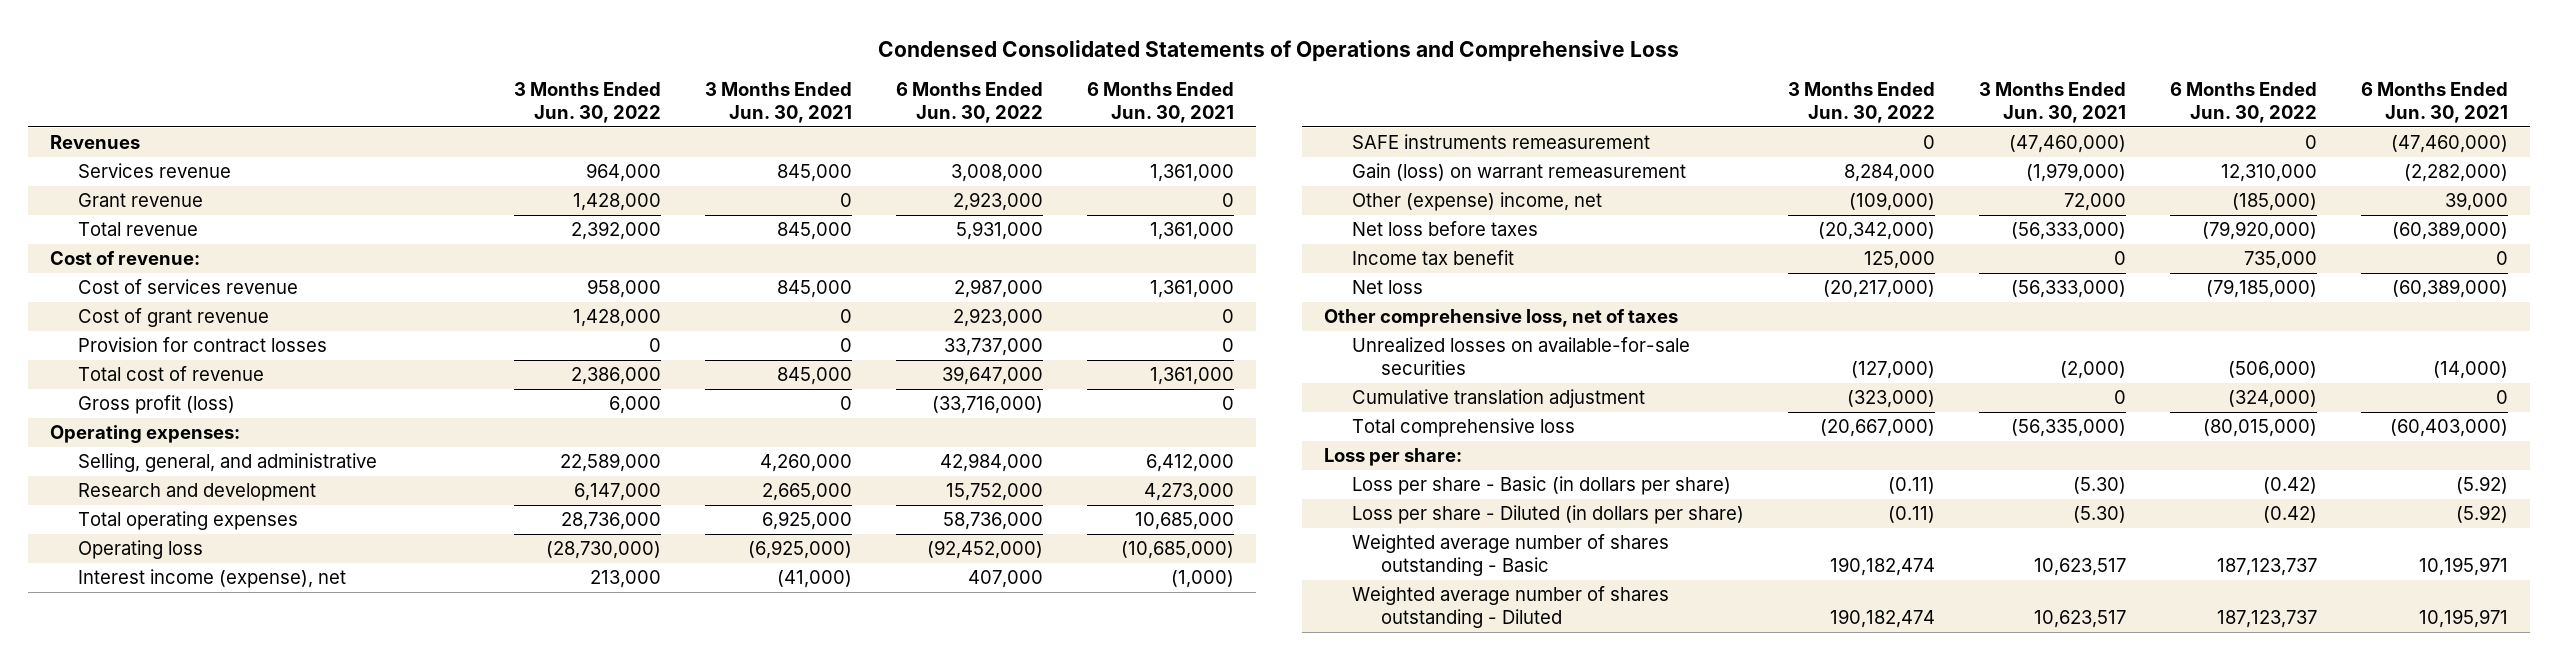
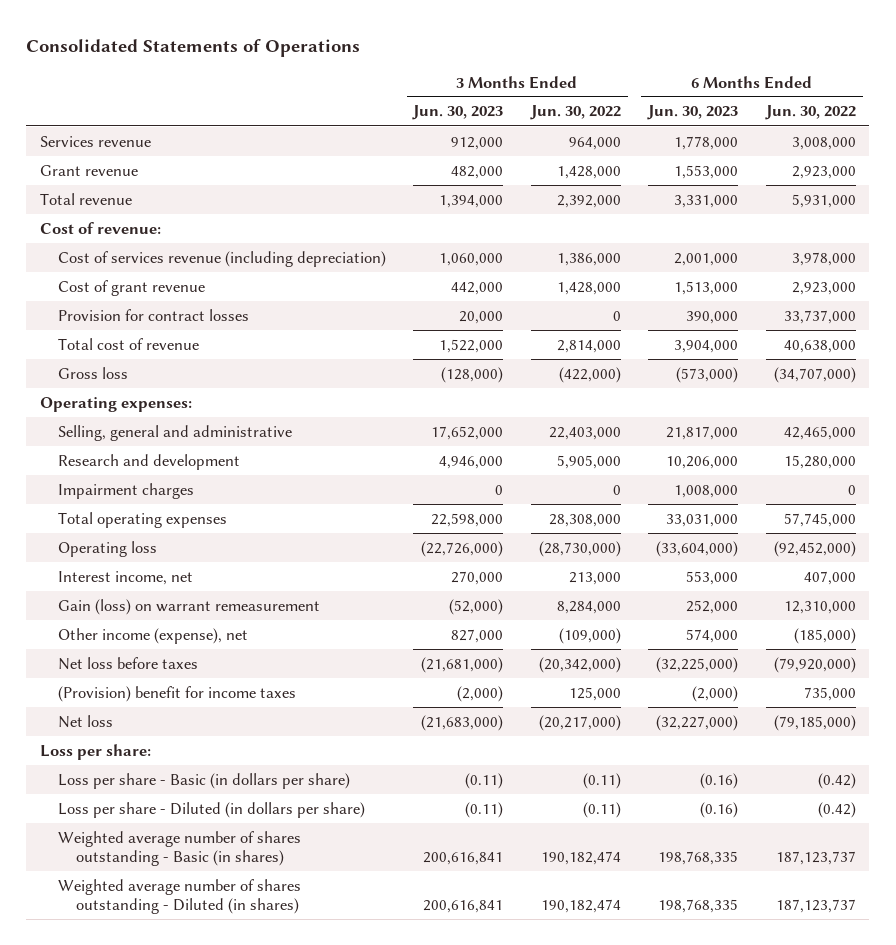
- Condensed Consolidated Statements of Operations and Comprehensive Loss
+ Consolidated Statements of Operations
- | 3 Months Ended Jun. 30, 2022 | 3 Months Ended Jun. 30, 2021 | 6 Months Ended Jun. 30, 2022 | 6 Months Ended Jun. 30, 2021
+ | 3 Months Ended Jun. 30, 2023 | 3 Months Ended Jun. 30, 2022 | 6 Months Ended Jun. 30, 2023 | 6 Months Ended Jun. 30, 2022
- Revenues
- Cost of services revenue | 958,000 | 845,000 | 2,987,000 | 1,361,000
+ Cost of services revenue (including depreciation) | 1,060,000 | 1,386,000 | 2,001,000 | 3,978,000
- Total cost of revenue | 2,386,000 | 845,000 | 39,647,000 | 1,361,000
- Gross profit (loss) | 6,000 | 0 | (33,716,000) | 0
+ Total cost of revenue | 1,522,000 | 2,814,000 | 3,904,000 | 40,638,000
+ Gross loss | (128,000) | (422,000) | (573,000) | (34,707,000)
- Selling, general, and administrative | 22,589,000 | 4,260,000 | 42,984,000 | 6,412,000
- Research and development | 6,147,000 | 2,665,000 | 15,752,000 | 4,273,000
- Total operating expenses | 28,736,000 | 6,925,000 | 58,736,000 | 10,685,000
+ Selling, general and administrative | 17,652,000 | 22,403,000 | 21,817,000 | 42,465,000
+ Research and development | 4,946,000 | 5,905,000 | 10,206,000 | 15,280,000
+ Impairment charges | 0 | 0 | 1,008,000 | 0
+ Total operating expenses | 22,598,000 | 28,308,000 | 33,031,000 | 57,745,000
- Interest income (expense), net | 213,000 | (41,000) | 407,000 | (1,000)
- SAFE instruments remeasurement | 0 | (47,460,000) | 0 | (47,460,000)
+ Interest income, net | 270,000 | 213,000 | 553,000 | 407,000
- Other (expense) income, net | (109,000) | 72,000 | (185,000) | 39,000
+ Other income (expense), net | 827,000 | (109,000) | 574,000 | (185,000)
- Income tax benefit | 125,000 | 0 | 735,000 | 0
+ (Provision) benefit for income taxes | (2,000) | 125,000 | (2,000) | 735,000
- Other comprehensive loss, net of taxes
- Unrealized losses on available-for-sale securities | (127,000) | (2,000) | (506,000) | (14,000)
- Cumulative translation adjustment | (323,000) | 0 | (324,000) | 0
- Total comprehensive loss | (20,667,000) | (56,335,000) | (80,015,000) | (60,403,000)
- Weighted average number of shares outstanding - Basic | 190,182,474 | 10,623,517 | 187,123,737 | 10,195,971
- Weighted average number of shares outstanding - Diluted | 190,182,474 | 10,623,517 | 187,123,737 | 10,195,971
+ Weighted average number of shares outstanding - Basic (in shares) | 200,616,841 | 190,182,474 | 198,768,335 | 187,123,737
+ Weighted average number of shares outstanding - Diluted (in shares) | 200,616,841 | 190,182,474 | 198,768,335 | 187,123,737

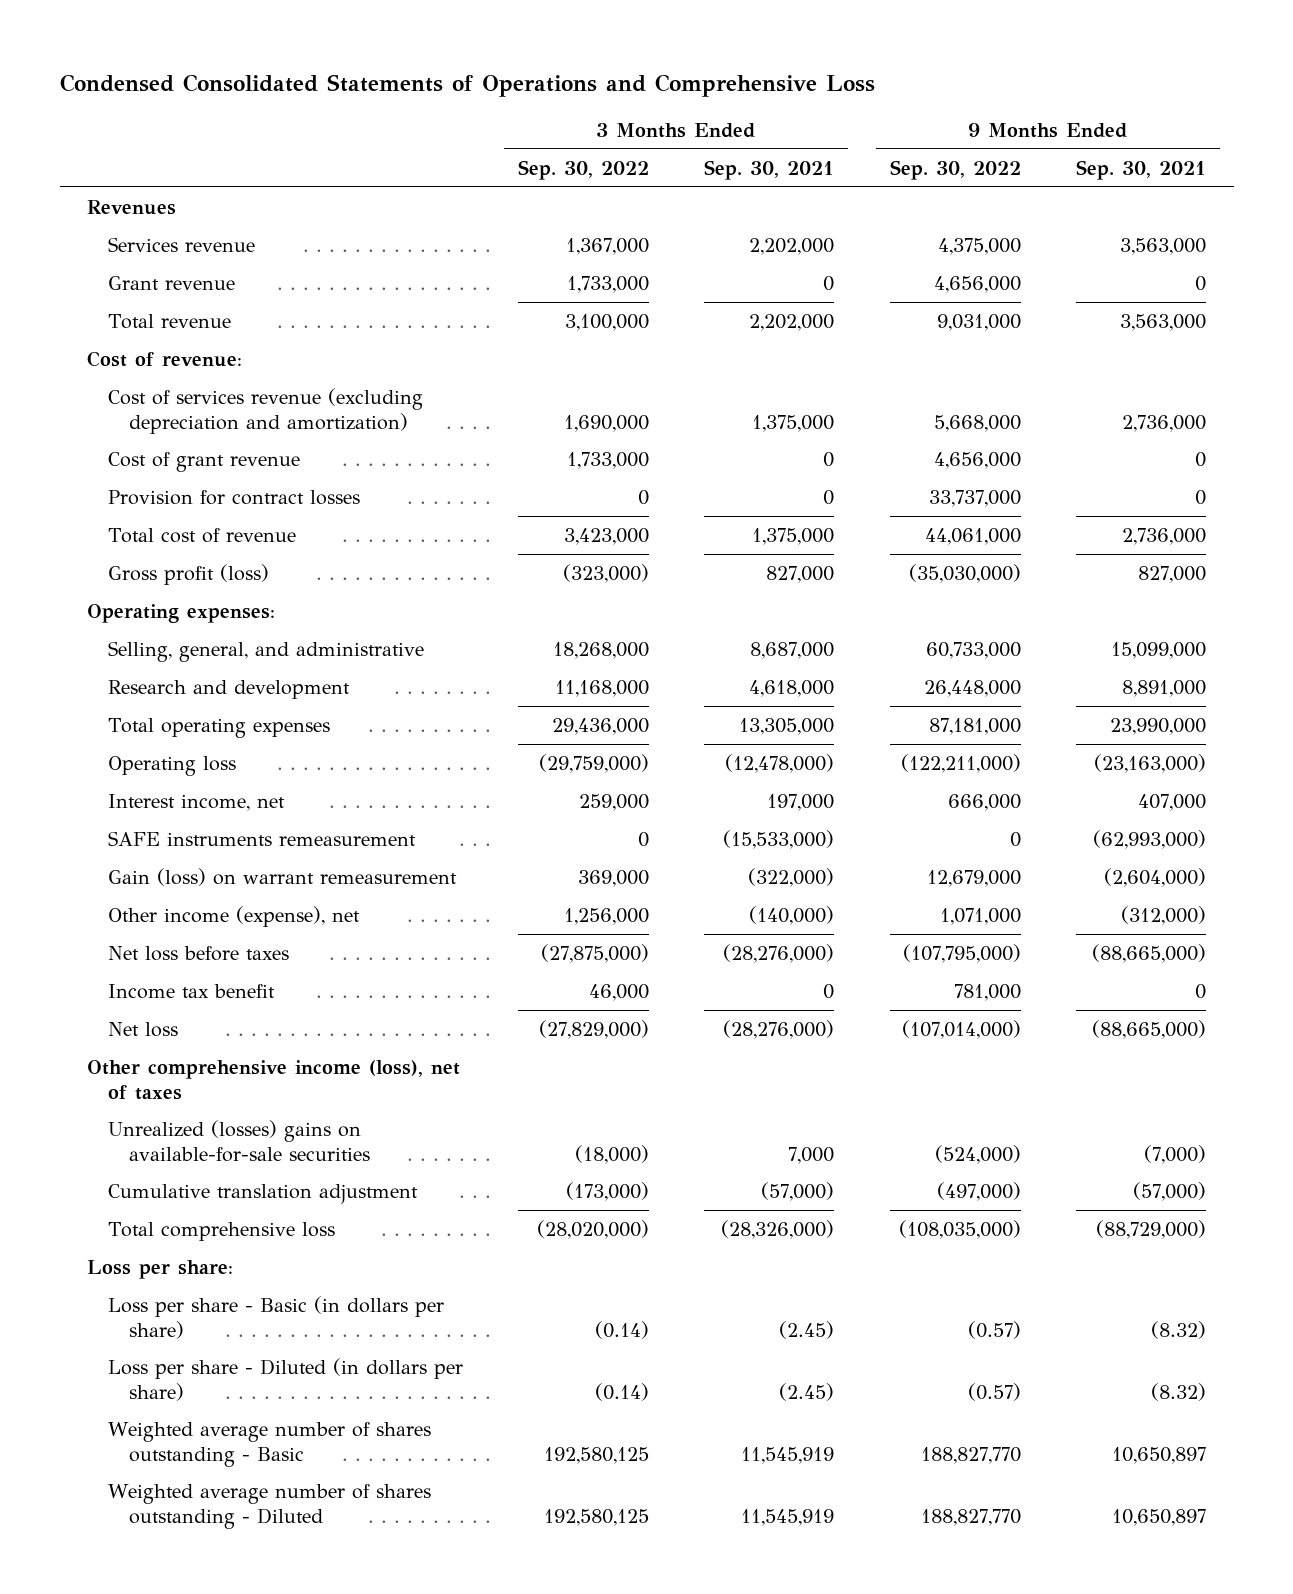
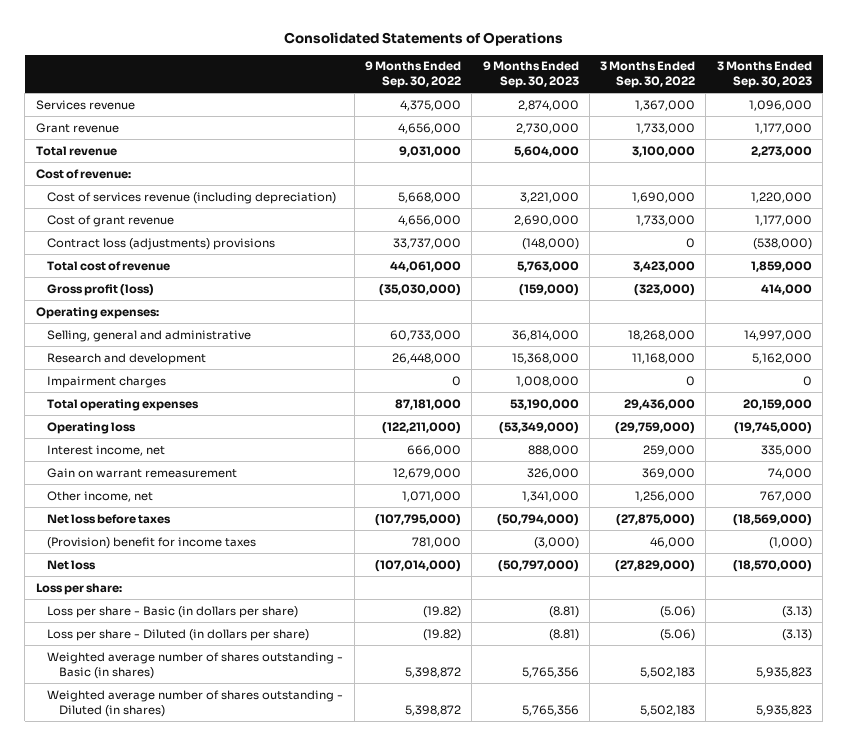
- Condensed Consolidated Statements of Operations and Comprehensive Loss
+ Consolidated Statements of Operations
- | 3 Months Ended Sep. 30, 2022 | 3 Months Ended Sep. 30, 2021 | 9 Months Ended Sep. 30, 2022 | 9 Months Ended Sep. 30, 2021
+ | 9 Months Ended Sep. 30, 2022 | 9 Months Ended Sep. 30, 2023 | 3 Months Ended Sep. 30, 2022 | 3 Months Ended Sep. 30, 2023
- Revenues
- Cost of services revenue (excluding depreciation and amortization) | 1,690,000 | 1,375,000 | 5,668,000 | 2,736,000
+ Cost of services revenue (including depreciation) | 5,668,000 | 3,221,000 | 1,690,000 | 1,220,000
- Provision for contract losses | 0 | 0 | 33,737,000 | 0
+ Contract loss (adjustments) provisions | 33,737,000 | (148,000) | 0 | (538,000)
- Selling, general, and administrative | 18,268,000 | 8,687,000 | 60,733,000 | 15,099,000
+ Selling, general and administrative | 60,733,000 | 36,814,000 | 18,268,000 | 14,997,000
+ Impairment charges | 0 | 1,008,000 | 0 | 0
- SAFE instruments remeasurement | 0 | (15,533,000) | 0 | (62,993,000)
- Gain (loss) on warrant remeasurement | 369,000 | (322,000) | 12,679,000 | (2,604,000)
- Other income (expense), net | 1,256,000 | (140,000) | 1,071,000 | (312,000)
+ Gain on warrant remeasurement | 12,679,000 | 326,000 | 369,000 | 74,000
+ Other income, net | 1,071,000 | 1,341,000 | 1,256,000 | 767,000
- Income tax benefit | 46,000 | 0 | 781,000 | 0
+ (Provision) benefit for income taxes | 781,000 | (3,000) | 46,000 | (1,000)
- Other comprehensive income (loss), net of taxes
- Unrealized (losses) gains on available-for-sale securities | (18,000) | 7,000 | (524,000) | (7,000)
- Cumulative translation adjustment | (173,000) | (57,000) | (497,000) | (57,000)
- Total comprehensive loss | (28,020,000) | (28,326,000) | (108,035,000) | (88,729,000)
- Loss per share - Basic (in dollars per share) | (0.14) | (2.45) | (0.57) | (8.32)
- Loss per share - Diluted (in dollars per share) | (0.14) | (2.45) | (0.57) | (8.32)
- Weighted average number of shares outstanding - Basic | 192,580,125 | 11,545,919 | 188,827,770 | 10,650,897
- Weighted average number of shares outstanding - Diluted | 192,580,125 | 11,545,919 | 188,827,770 | 10,650,897
+ Loss per share - Basic (in dollars per share) | (19.82) | (8.81) | (5.06) | (3.13)
+ Loss per share - Diluted (in dollars per share) | (19.82) | (8.81) | (5.06) | (3.13)
+ Weighted average number of shares outstanding - Basic (in shares) | 5,398,872 | 5,765,356 | 5,502,183 | 5,935,823
+ Weighted average number of shares outstanding - Diluted (in shares) | 5,398,872 | 5,765,356 | 5,502,183 | 5,935,823

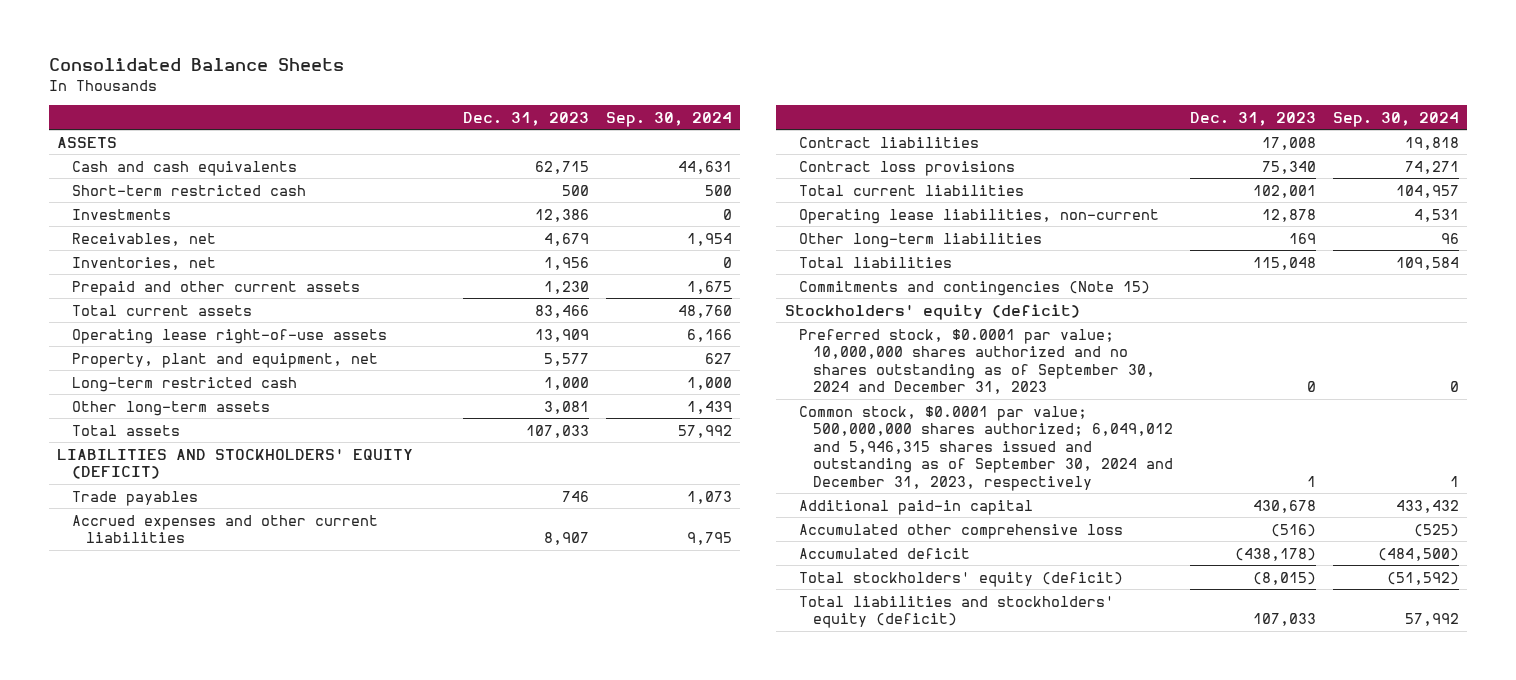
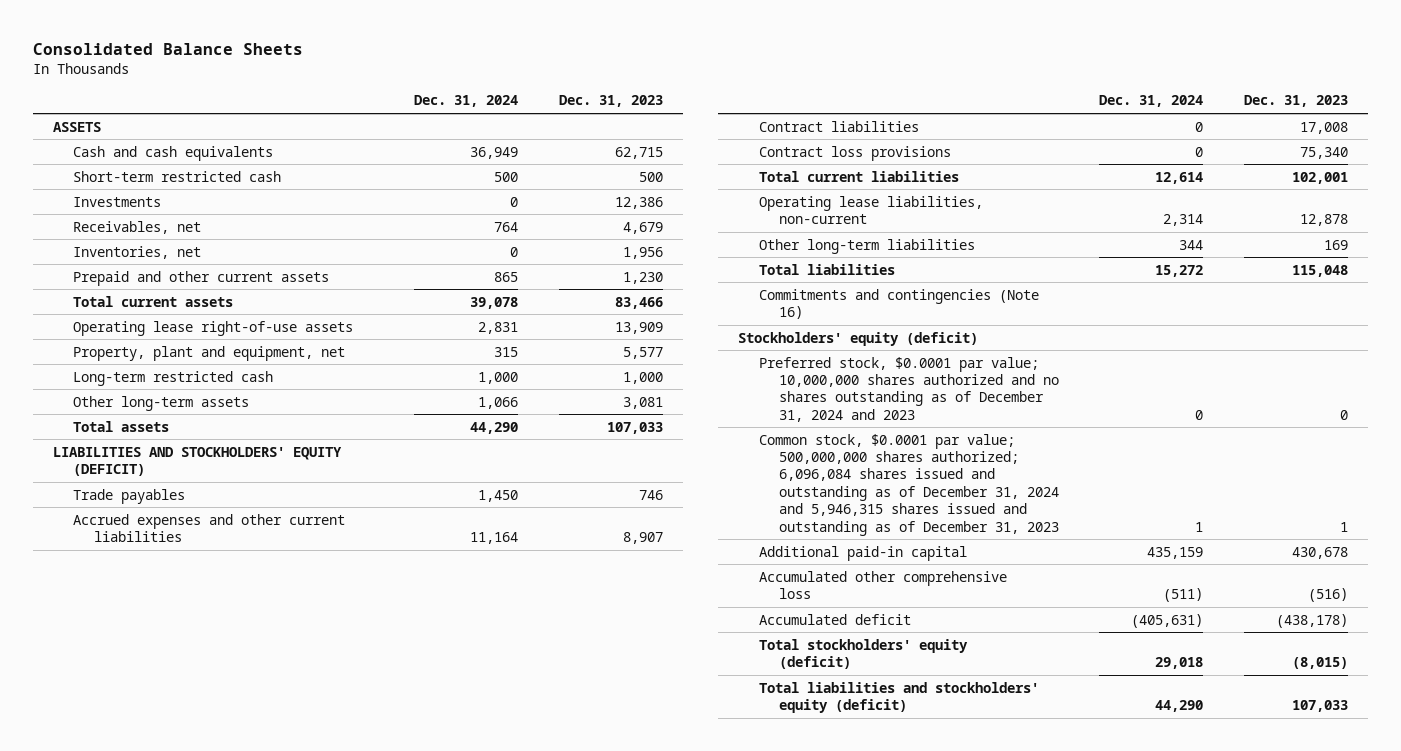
- | Dec. 31, 2023 | Sep. 30, 2024
+ | Dec. 31, 2024 | Dec. 31, 2023
- Commitments and contingencies (Note 15)
+ Commitments and contingencies (Note 16)
- Preferred stock, $0.0001 par value; 10,000,000 shares authorized and no shares outstanding as of September 30, 2024 and December 31, 2023 | 0 | 0
- Common stock, $0.0001 par value; 500,000,000 shares authorized; 6,049,012 and 5,946,315 shares issued and outstanding as of September 30, 2024 and December 31, 2023, respectively | 1 | 1
+ Preferred stock, $0.0001 par value; 10,000,000 shares authorized and no shares outstanding as of December 31, 2024 and 2023 | 0 | 0
+ Common stock, $0.0001 par value; 500,000,000 shares authorized; 6,096,084 shares issued and outstanding as of December 31, 2024 and 5,946,315 shares issued and outstanding as of December 31, 2023 | 1 | 1

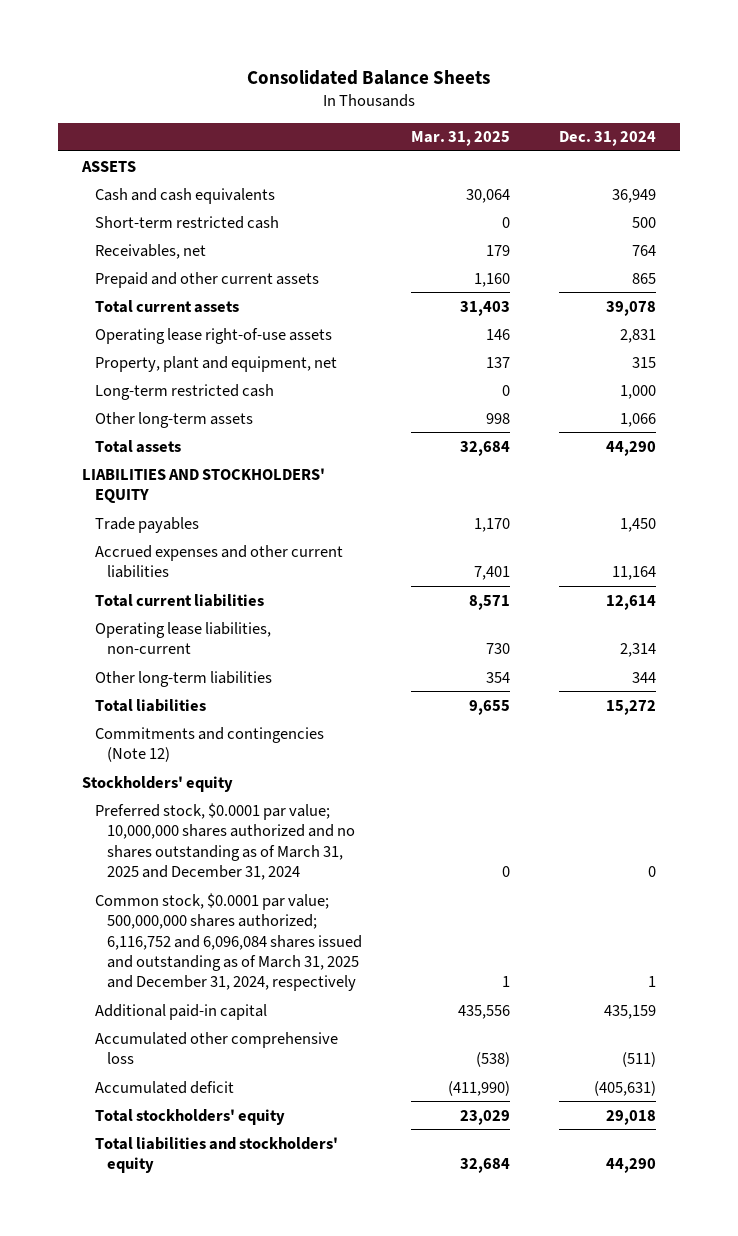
- | Dec. 31, 2024 | Dec. 31, 2023
+ | Mar. 31, 2025 | Dec. 31, 2024
- Investments | 0 | 12,386
- Inventories, net | 0 | 1,956
- LIABILITIES AND STOCKHOLDERS' EQUITY (DEFICIT)
+ LIABILITIES AND STOCKHOLDERS' EQUITY
- Contract liabilities | 0 | 17,008
- Contract loss provisions | 0 | 75,340
- Commitments and contingencies (Note 16)
- Stockholders' equity (deficit)
- Preferred stock, $0.0001 par value; 10,000,000 shares authorized and no shares outstanding as of December 31, 2024 and 2023 | 0 | 0
- Common stock, $0.0001 par value; 500,000,000 shares authorized; 6,096,084 shares issued and outstanding as of December 31, 2024 and 5,946,315 shares issued and outstanding as of December 31, 2023 | 1 | 1
+ Commitments and contingencies (Note 12)
+ Stockholders' equity
+ Preferred stock, $0.0001 par value; 10,000,000 shares authorized and no shares outstanding as of March 31, 2025 and December 31, 2024 | 0 | 0
+ Common stock, $0.0001 par value; 500,000,000 shares authorized; 6,116,752 and 6,096,084 shares issued and outstanding as of March 31, 2025 and December 31, 2024, respectively | 1 | 1
- Total stockholders' equity (deficit) | 29,018 | (8,015)
- Total liabilities and stockholders' equity (deficit) | 44,290 | 107,033
+ Total stockholders' equity | 23,029 | 29,018
+ Total liabilities and stockholders' equity | 32,684 | 44,290

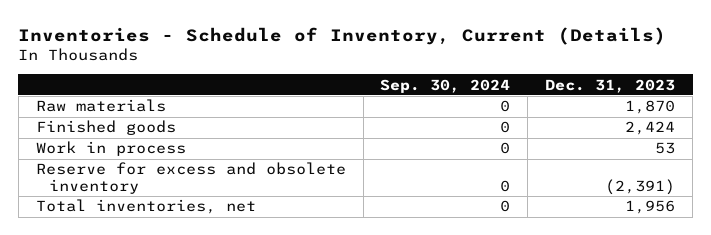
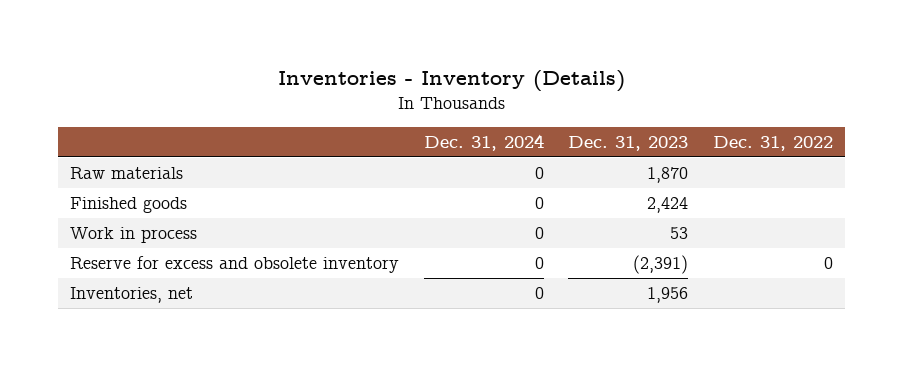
- Inventories - Schedule of Inventory, Current (Details)
+ Inventories - Inventory (Details)
- | Sep. 30, 2024 | Dec. 31, 2023
+ | Dec. 31, 2024 | Dec. 31, 2023 | Dec. 31, 2022
- Total inventories, net | 0 | 1,956
+ Inventories, net | 0 | 1,956 |

